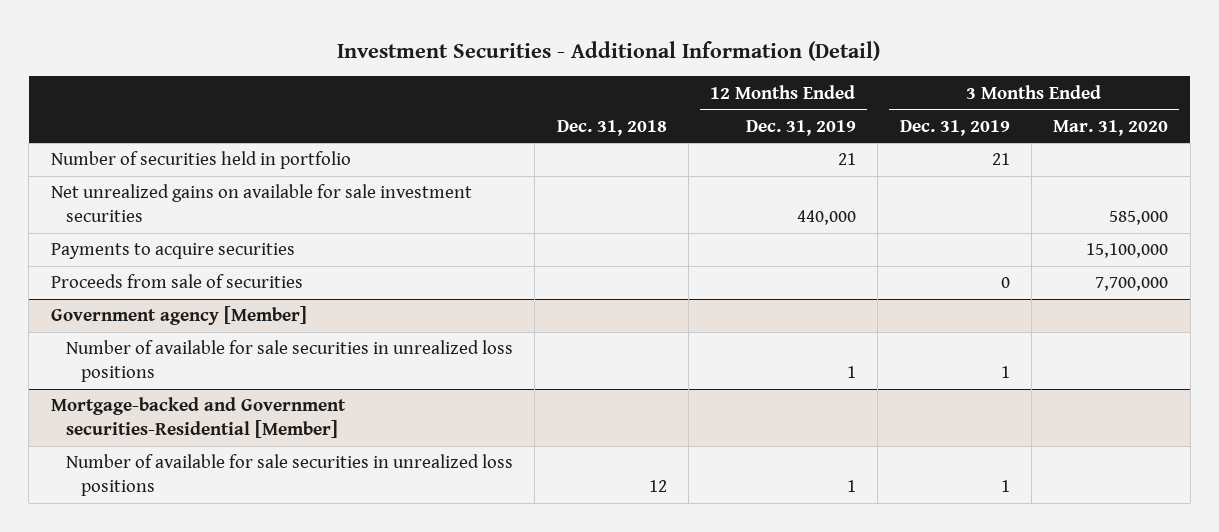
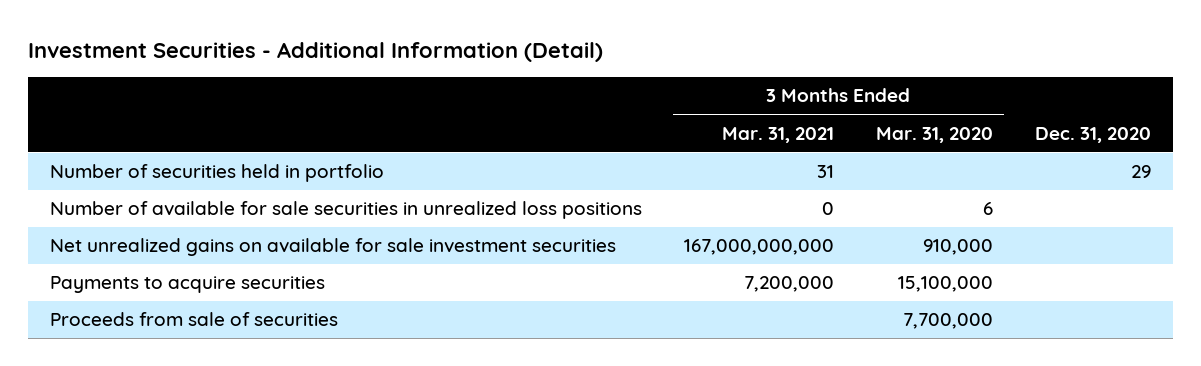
- | Dec. 31, 2018 | 12 Months Ended Dec. 31, 2019 | 3 Months Ended Dec. 31, 2019 | 3 Months Ended Mar. 31, 2020
+ | 3 Months Ended Mar. 31, 2021 | 3 Months Ended Mar. 31, 2020 | Dec. 31, 2020
- Net unrealized gains on available for sale investment securities | | 440,000 | | 585,000
+ Number of available for sale securities in unrealized loss positions | 0 | 6 |
+ Net unrealized gains on available for sale investment securities | 167,000,000,000 | 910,000 |
- Government agency [Member]
- Number of available for sale securities in unrealized loss positions | | 1 | 1 |
- Mortgage-backed and Government securities-Residential [Member]
- Number of available for sale securities in unrealized loss positions | 12 | 1 | 1 |

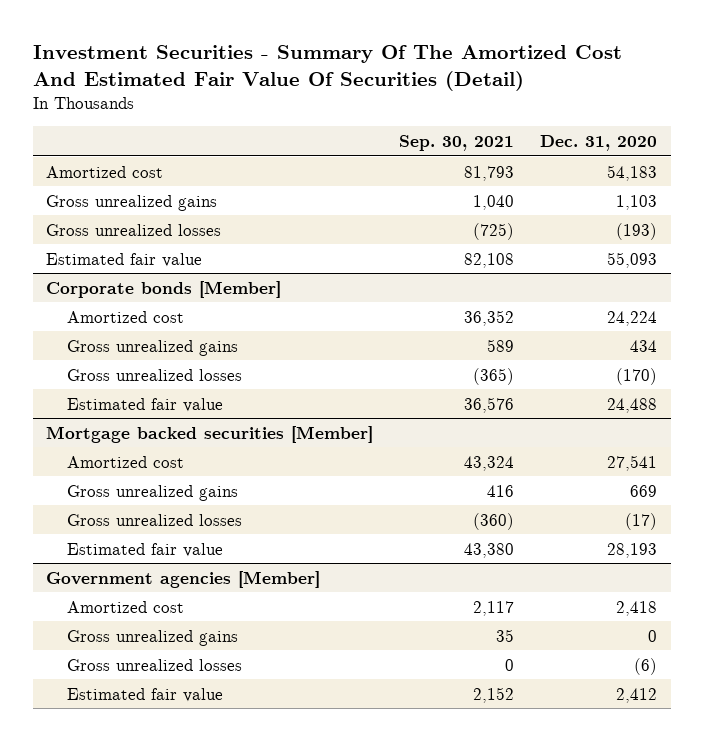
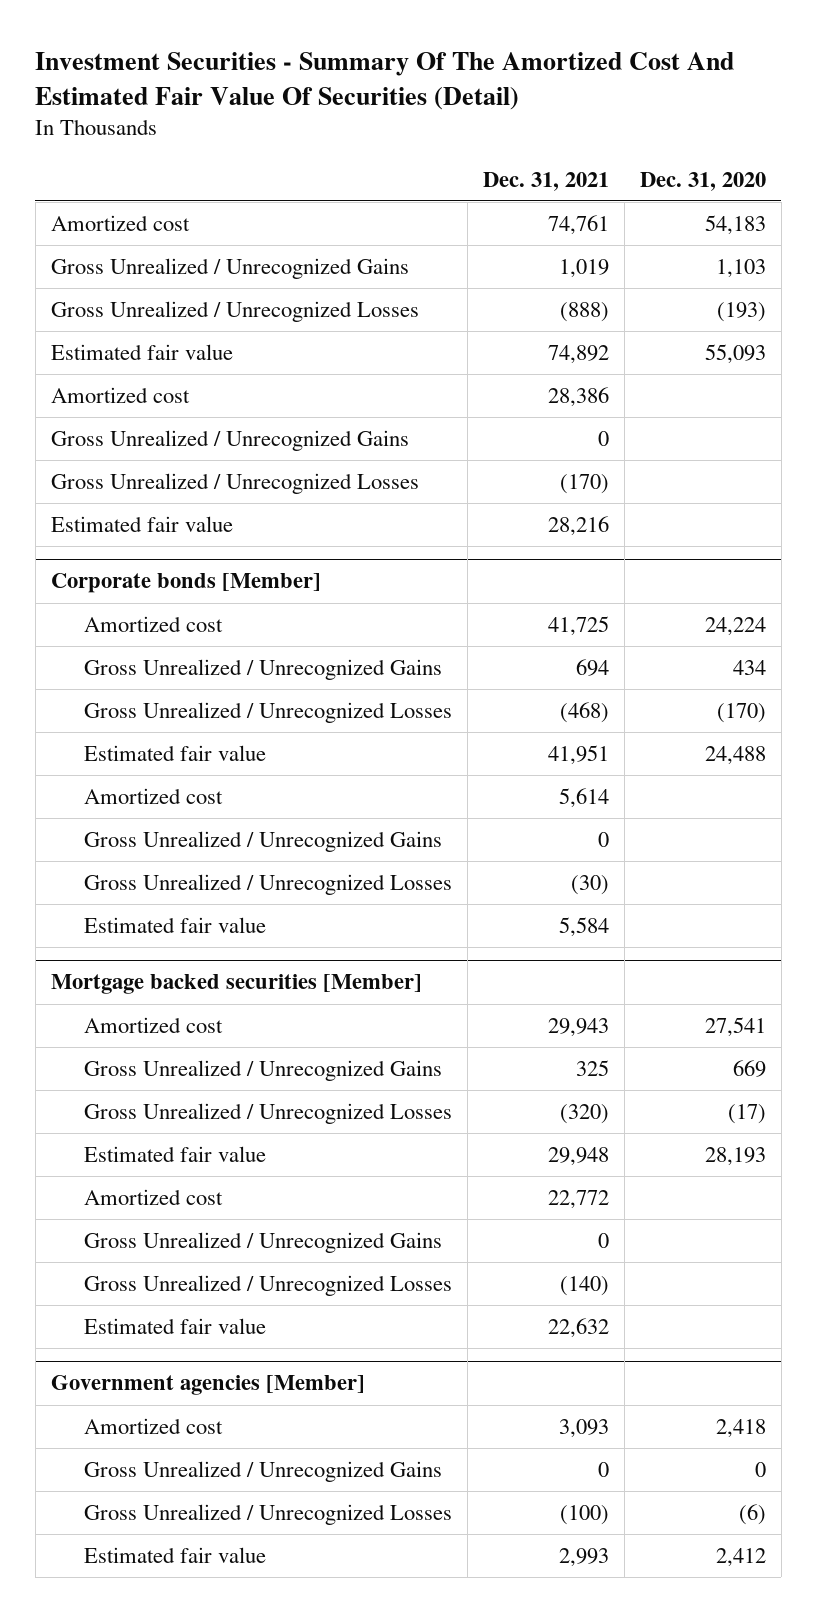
- | Sep. 30, 2021 | Dec. 31, 2020
+ | Dec. 31, 2021 | Dec. 31, 2020
- Gross unrealized gains | 1,040 | 1,103
- Gross unrealized losses | (725) | (193)
+ Gross Unrealized / Unrecognized Gains | 1,019 | 1,103
+ Gross Unrealized / Unrecognized Losses | (888) | (193)
+ Amortized cost | 28,386 |
+ Gross Unrealized / Unrecognized Gains | 0 |
+ Gross Unrealized / Unrecognized Losses | (170) |
+ Estimated fair value | 28,216 |
@ Corporate bonds [Member]
- Gross unrealized gains | 589 | 434
- Gross unrealized losses | (365) | (170)
+ Gross Unrealized / Unrecognized Gains | 694 | 434
+ Gross Unrealized / Unrecognized Losses | (468) | (170)
+ Amortized cost | 5,614 |
+ Gross Unrealized / Unrecognized Gains | 0 |
+ Gross Unrealized / Unrecognized Losses | (30) |
+ Estimated fair value | 5,584 |
@ Mortgage backed securities [Member]
- Gross unrealized gains | 416 | 669
- Gross unrealized losses | (360) | (17)
+ Gross Unrealized / Unrecognized Gains | 325 | 669
+ Gross Unrealized / Unrecognized Losses | (320) | (17)
+ Amortized cost | 22,772 |
+ Gross Unrealized / Unrecognized Gains | 0 |
+ Gross Unrealized / Unrecognized Losses | (140) |
+ Estimated fair value | 22,632 |
@ Government agencies [Member]
- Gross unrealized gains | 35 | 0
- Gross unrealized losses | 0 | (6)
+ Gross Unrealized / Unrecognized Gains | 0 | 0
+ Gross Unrealized / Unrecognized Losses | (100) | (6)

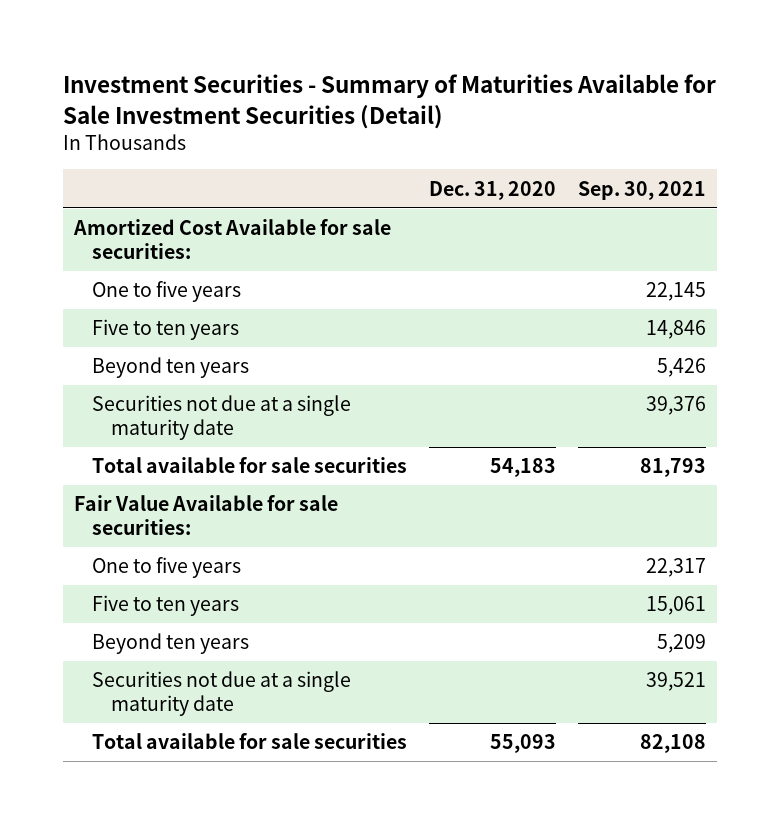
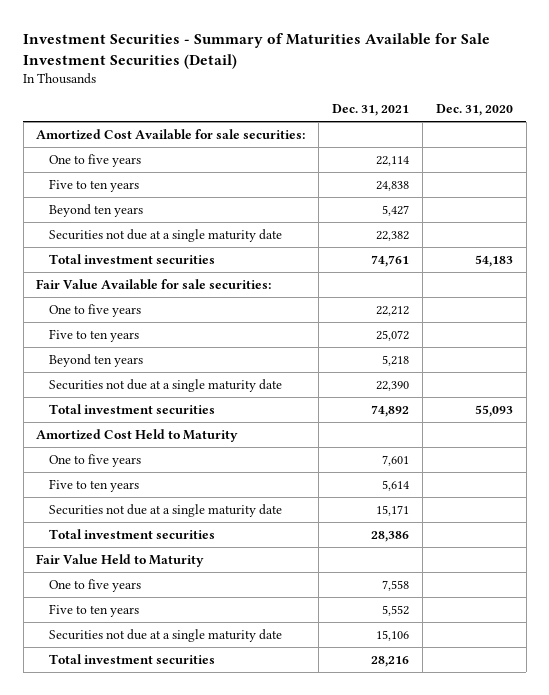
- | Dec. 31, 2020 | Sep. 30, 2021
+ | Dec. 31, 2021 | Dec. 31, 2020
- Total available for sale securities | 54,183 | 81,793
+ Total investment securities | 74,761 | 54,183
- Total available for sale securities | 55,093 | 82,108
+ Total investment securities | 74,892 | 55,093
+ Amortized Cost Held to Maturity
+ One to five years | 7,601 |
+ Five to ten years | 5,614 |
+ Securities not due at a single maturity date | 15,171 |
+ Total investment securities | 28,386 |
+ Fair Value Held to Maturity
+ One to five years | 7,558 |
+ Five to ten years | 5,552 |
+ Securities not due at a single maturity date | 15,106 |
+ Total investment securities | 28,216 |

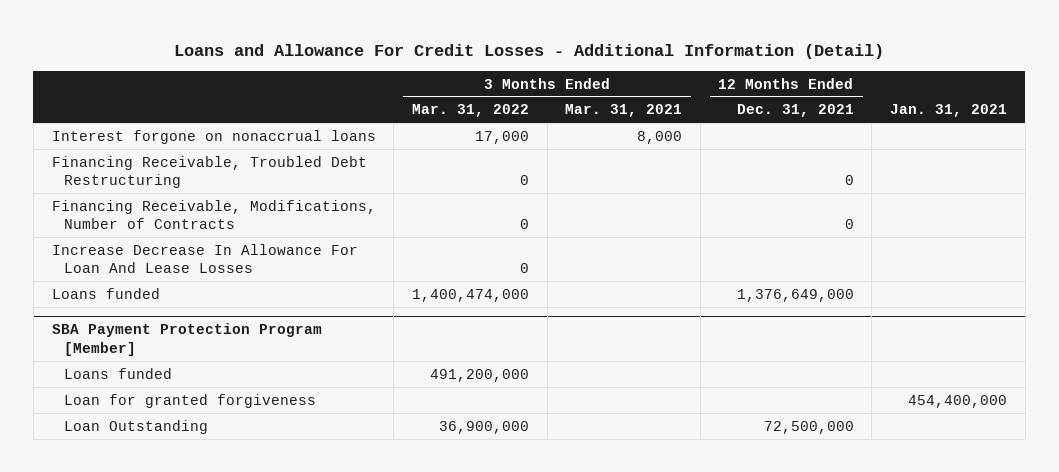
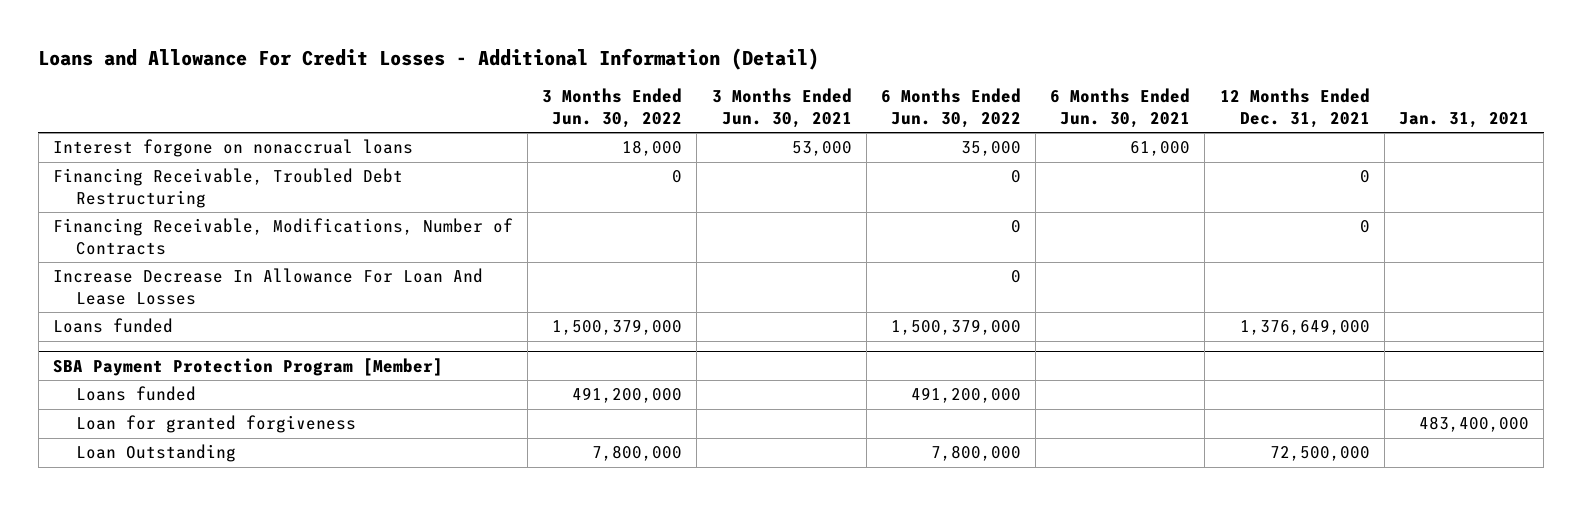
- | 3 Months Ended Mar. 31, 2022 | 3 Months Ended Mar. 31, 2021 | 12 Months Ended Dec. 31, 2021 | Jan. 31, 2021
+ | 3 Months Ended Jun. 30, 2022 | 3 Months Ended Jun. 30, 2021 | 6 Months Ended Jun. 30, 2022 | 6 Months Ended Jun. 30, 2021 | 12 Months Ended Dec. 31, 2021 | Jan. 31, 2021
@ SBA Payment Protection Program [Member]
- Loan for granted forgiveness | | | | 454,400,000
+ Loan for granted forgiveness | | | | | | 483,400,000

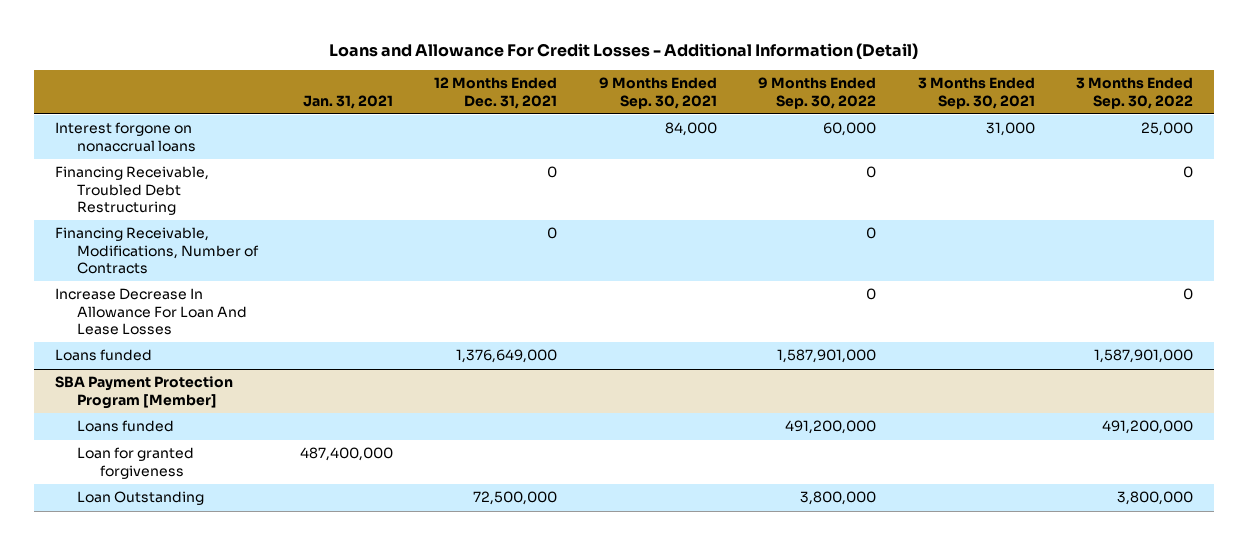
- | 3 Months Ended Jun. 30, 2022 | 3 Months Ended Jun. 30, 2021 | 6 Months Ended Jun. 30, 2022 | 6 Months Ended Jun. 30, 2021 | 12 Months Ended Dec. 31, 2021 | Jan. 31, 2021
+ | Jan. 31, 2021 | 12 Months Ended Dec. 31, 2021 | 9 Months Ended Sep. 30, 2021 | 9 Months Ended Sep. 30, 2022 | 3 Months Ended Sep. 30, 2021 | 3 Months Ended Sep. 30, 2022
@ SBA Payment Protection Program [Member]
- Loan for granted forgiveness | | | | | | 483,400,000
+ Loan for granted forgiveness | 487,400,000 | | | | |

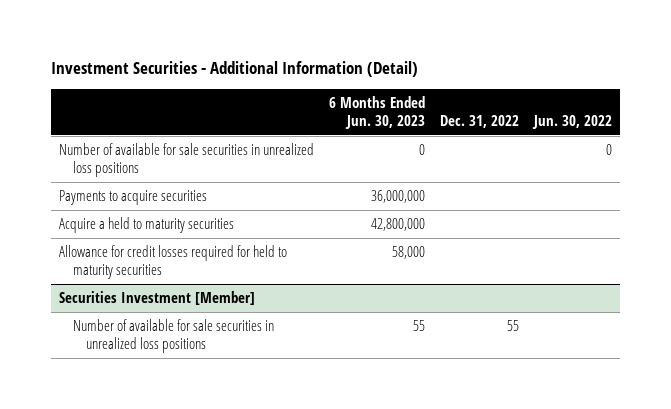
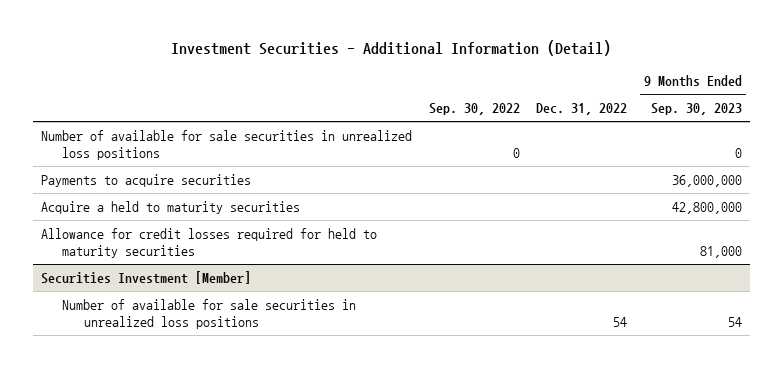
- | 6 Months Ended Jun. 30, 2023 | Dec. 31, 2022 | Jun. 30, 2022
+ | Sep. 30, 2022 | Dec. 31, 2022 | 9 Months Ended Sep. 30, 2023
@ Securities Investment [Member]
- Number of available for sale securities in unrealized loss positions | 55 | 55 |
+ Number of available for sale securities in unrealized loss positions | | 54 | 54

